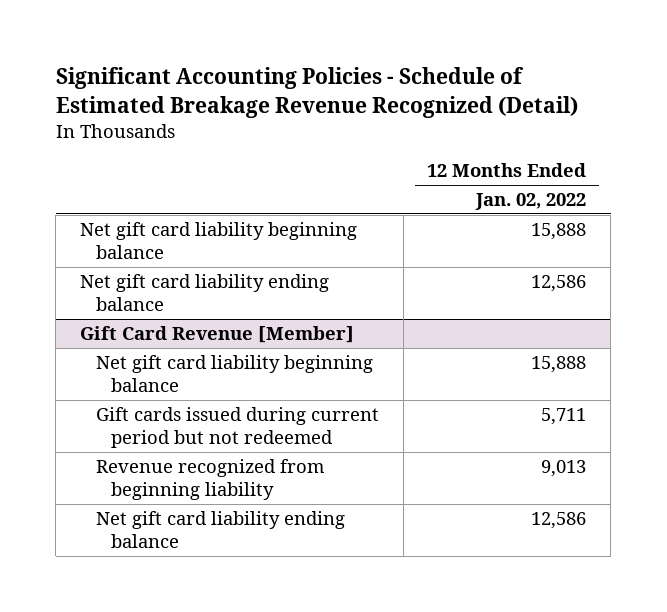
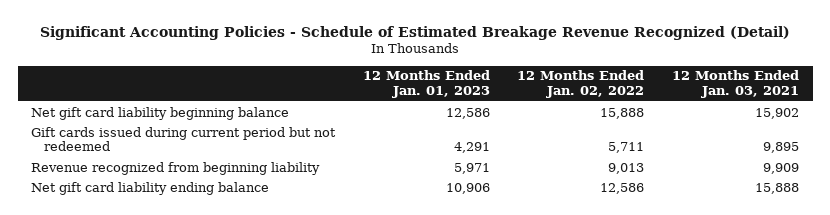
- | 12 Months Ended Jan. 02, 2022
+ | 12 Months Ended Jan. 01, 2023 | 12 Months Ended Jan. 02, 2022 | 12 Months Ended Jan. 03, 2021
- Net gift card liability ending balance | 12,586
- Gift Card Revenue [Member]
- Net gift card liability beginning balance | 15,888

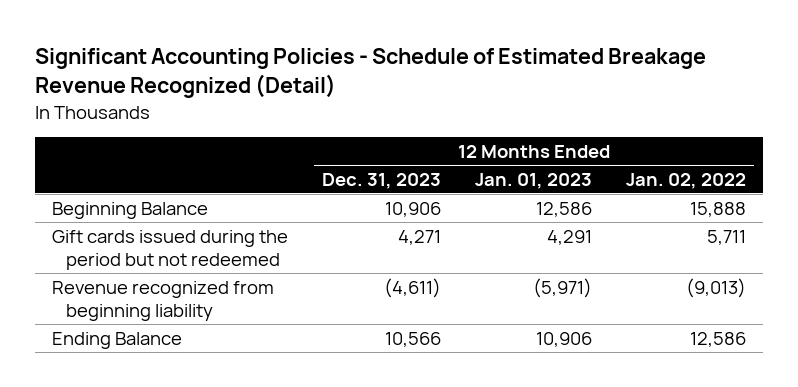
- | 12 Months Ended Jan. 01, 2023 | 12 Months Ended Jan. 02, 2022 | 12 Months Ended Jan. 03, 2021
+ | 12 Months Ended Dec. 31, 2023 | 12 Months Ended Jan. 01, 2023 | 12 Months Ended Jan. 02, 2022
- Net gift card liability beginning balance | 12,586 | 15,888 | 15,902
- Gift cards issued during current period but not redeemed | 4,291 | 5,711 | 9,895
- Revenue recognized from beginning liability | 5,971 | 9,013 | 9,909
- Net gift card liability ending balance | 10,906 | 12,586 | 15,888
+ Beginning Balance | 10,906 | 12,586 | 15,888
+ Gift cards issued during the period but not redeemed | 4,271 | 4,291 | 5,711
+ Revenue recognized from beginning liability | (4,611) | (5,971) | (9,013)
+ Ending Balance | 10,566 | 10,906 | 12,586

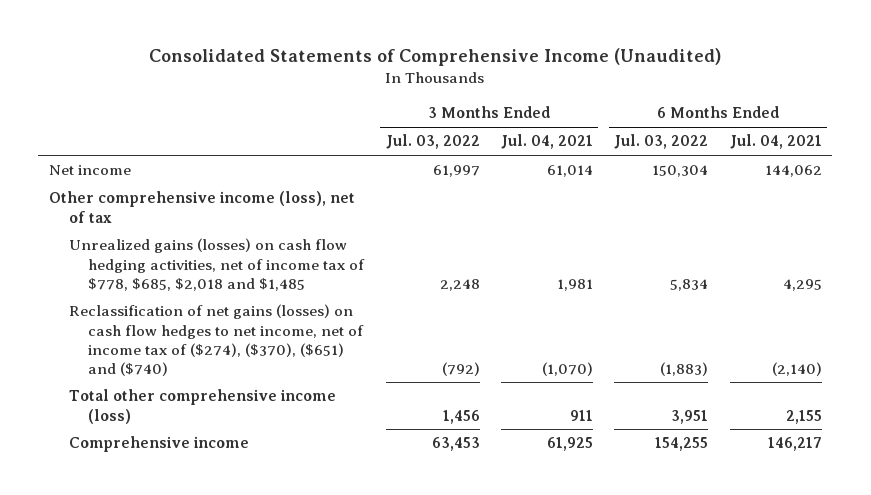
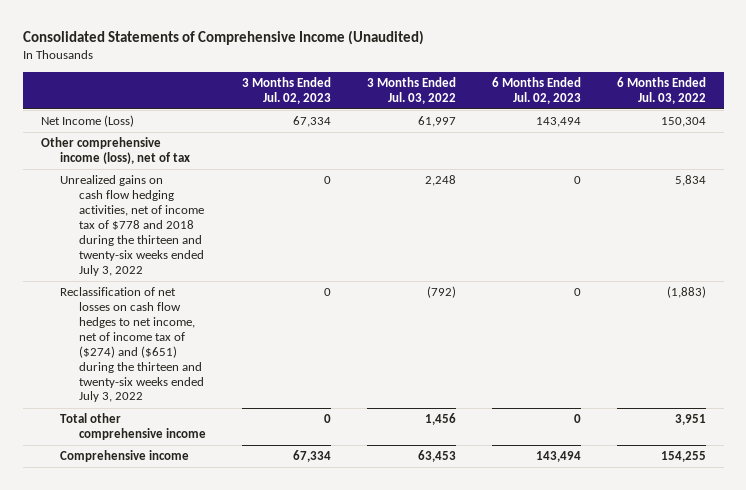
- | 3 Months Ended Jul. 03, 2022 | 3 Months Ended Jul. 04, 2021 | 6 Months Ended Jul. 03, 2022 | 6 Months Ended Jul. 04, 2021
+ | 3 Months Ended Jul. 02, 2023 | 3 Months Ended Jul. 03, 2022 | 6 Months Ended Jul. 02, 2023 | 6 Months Ended Jul. 03, 2022
- Net income | 61,997 | 61,014 | 150,304 | 144,062
+ Net Income (Loss) | 67,334 | 61,997 | 143,494 | 150,304
- Unrealized gains (losses) on cash flow hedging activities, net of income tax of $778, $685, $2,018 and $1,485 | 2,248 | 1,981 | 5,834 | 4,295
- Reclassification of net gains (losses) on cash flow hedges to net income, net of income tax of ($274), ($370), ($651) and ($740) | (792) | (1,070) | (1,883) | (2,140)
- Total other comprehensive income (loss) | 1,456 | 911 | 3,951 | 2,155
+ Unrealized gains on cash flow hedging activities, net of income tax of $778 and 2018 during the thirteen and twenty-six weeks ended July 3, 2022 | 0 | 2,248 | 0 | 5,834
+ Reclassification of net losses on cash flow hedges to net income, net of income tax of ($274) and ($651) during the thirteen and twenty-six weeks ended July 3, 2022 | 0 | (792) | 0 | (1,883)
+ Total other comprehensive income | 0 | 1,456 | 0 | 3,951

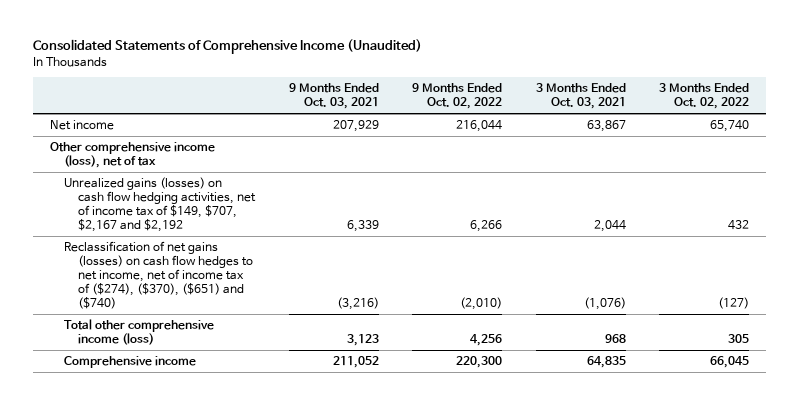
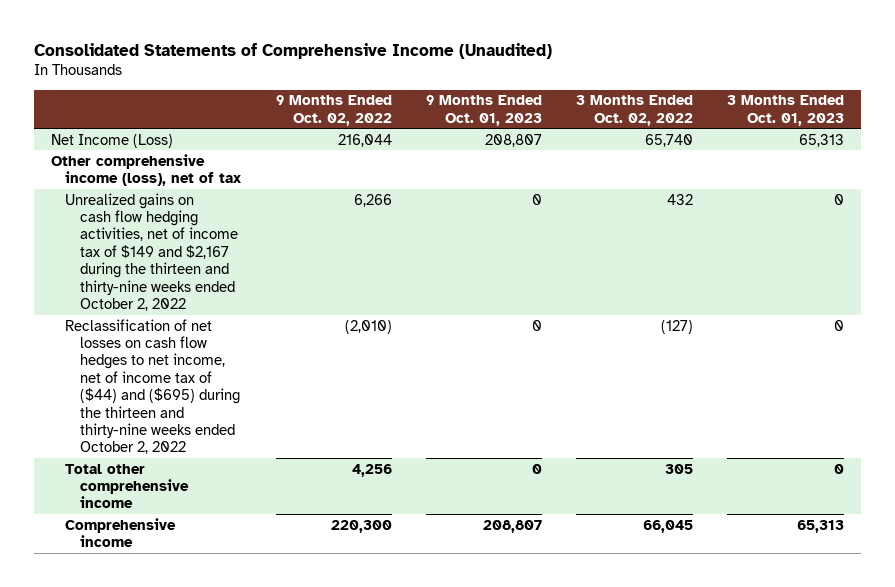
- | 9 Months Ended Oct. 03, 2021 | 9 Months Ended Oct. 02, 2022 | 3 Months Ended Oct. 03, 2021 | 3 Months Ended Oct. 02, 2022
+ | 9 Months Ended Oct. 02, 2022 | 9 Months Ended Oct. 01, 2023 | 3 Months Ended Oct. 02, 2022 | 3 Months Ended Oct. 01, 2023
- Net income | 207,929 | 216,044 | 63,867 | 65,740
+ Net Income (Loss) | 216,044 | 208,807 | 65,740 | 65,313
- Unrealized gains (losses) on cash flow hedging activities, net of income tax of $149, $707, $2,167 and $2,192 | 6,339 | 6,266 | 2,044 | 432
- Reclassification of net gains (losses) on cash flow hedges to net income, net of income tax of ($274), ($370), ($651) and ($740) | (3,216) | (2,010) | (1,076) | (127)
- Total other comprehensive income (loss) | 3,123 | 4,256 | 968 | 305
+ Unrealized gains on cash flow hedging activities, net of income tax of $149 and $2,167 during the thirteen and thirty-nine weeks ended October 2, 2022 | 6,266 | 0 | 432 | 0
+ Reclassification of net losses on cash flow hedges to net income, net of income tax of ($44) and ($695) during the thirteen and thirty-nine weeks ended October 2, 2022 | (2,010) | 0 | (127) | 0
+ Total other comprehensive income | 4,256 | 0 | 305 | 0

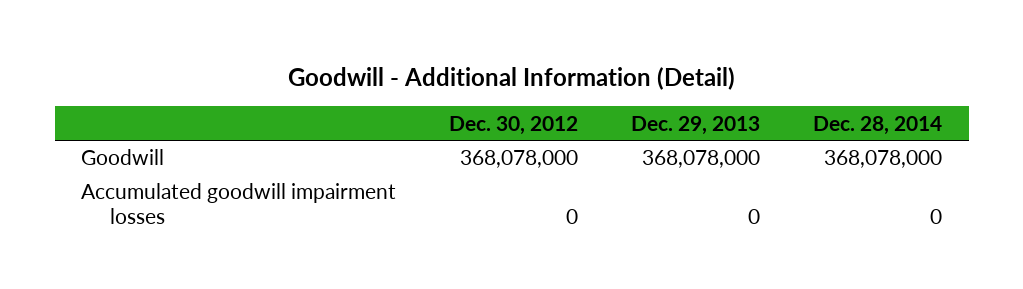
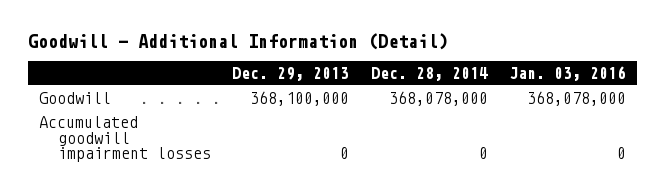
- | Dec. 30, 2012 | Dec. 29, 2013 | Dec. 28, 2014
+ | Dec. 29, 2013 | Dec. 28, 2014 | Jan. 03, 2016
- Goodwill | 368,078,000 | 368,078,000 | 368,078,000
+ Goodwill | 368,100,000 | 368,078,000 | 368,078,000

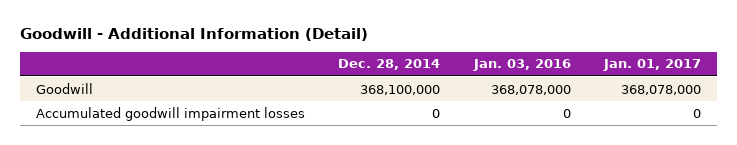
- | Dec. 29, 2013 | Dec. 28, 2014 | Jan. 03, 2016
+ | Dec. 28, 2014 | Jan. 03, 2016 | Jan. 01, 2017
- Goodwill | 368,100,000 | 368,078,000 | 368,078,000
+ Goodwill | 368,100,000 | 368,078,000 | 368,078,000

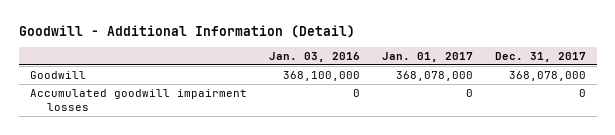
- | Dec. 28, 2014 | Jan. 03, 2016 | Jan. 01, 2017
+ | Jan. 03, 2016 | Jan. 01, 2017 | Dec. 31, 2017
- Goodwill | 368,100,000 | 368,078,000 | 368,078,000
+ Goodwill | 368,100,000 | 368,078,000 | 368,078,000

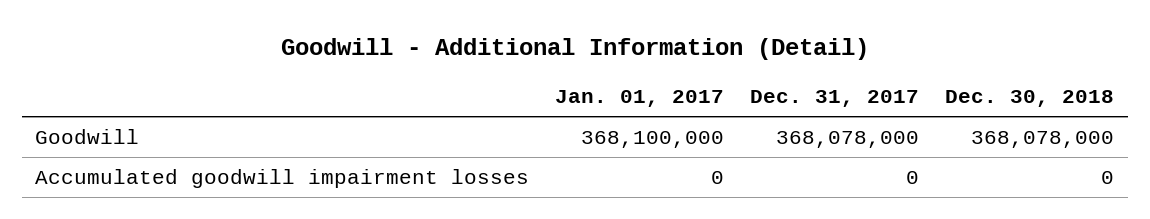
- | Jan. 03, 2016 | Jan. 01, 2017 | Dec. 31, 2017
+ | Jan. 01, 2017 | Dec. 31, 2017 | Dec. 30, 2018
- Goodwill | 368,100,000 | 368,078,000 | 368,078,000
+ Goodwill | 368,100,000 | 368,078,000 | 368,078,000

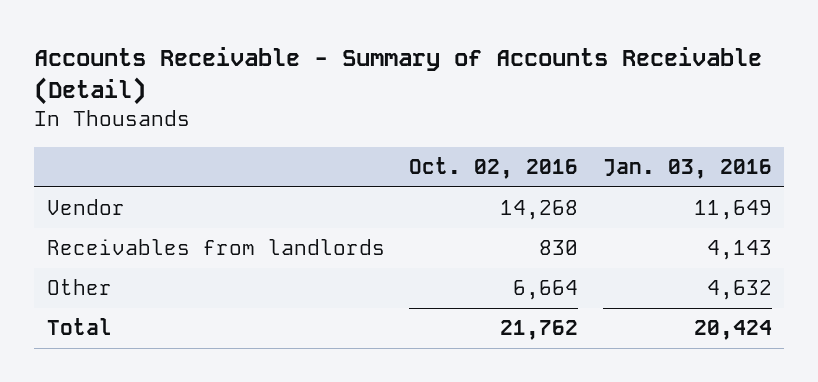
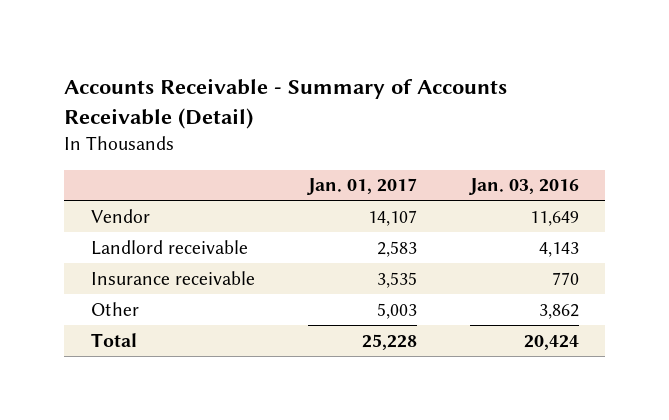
- | Oct. 02, 2016 | Jan. 03, 2016
+ | Jan. 01, 2017 | Jan. 03, 2016
- Receivables from landlords | 830 | 4,143
- Other | 6,664 | 4,632
+ Landlord receivable | 2,583 | 4,143
+ Insurance receivable | 3,535 | 770
+ Other | 5,003 | 3,862

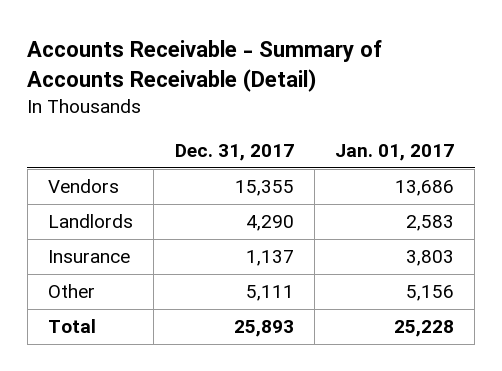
- | Jan. 01, 2017 | Jan. 03, 2016
+ | Dec. 31, 2017 | Jan. 01, 2017
- Vendor | 14,107 | 11,649
- Landlord receivable | 2,583 | 4,143
- Insurance receivable | 3,535 | 770
- Other | 5,003 | 3,862
+ Vendors | 15,355 | 13,686
+ Landlords | 4,290 | 2,583
+ Insurance | 1,137 | 3,803
+ Other | 5,111 | 5,156

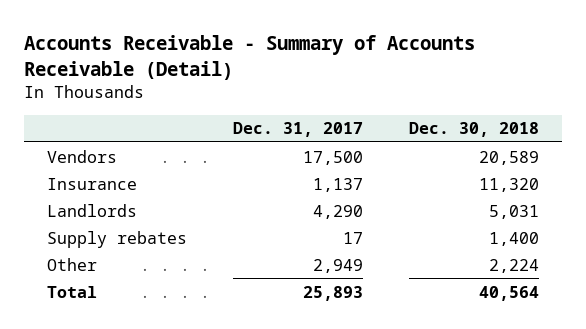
- | Dec. 31, 2017 | Jan. 01, 2017
+ | Dec. 31, 2017 | Dec. 30, 2018
- Vendors | 15,355 | 13,686
+ Vendors | 17,500 | 20,589
- Other | 5,111 | 5,156
moved down: Landlords | 4,290 | 5,031
+ Supply rebates | 17 | 1,400
+ Other | 2,949 | 2,224

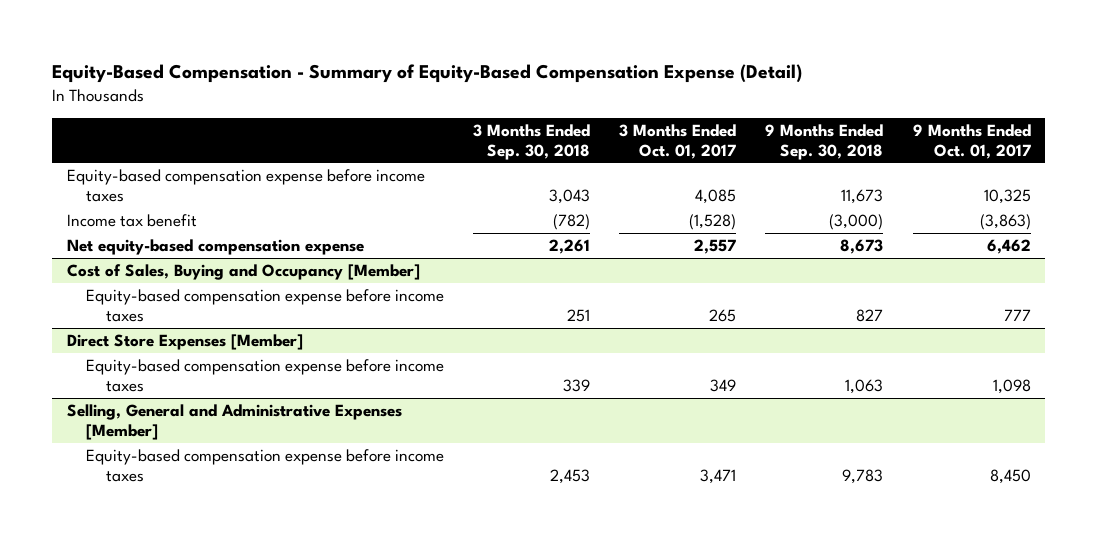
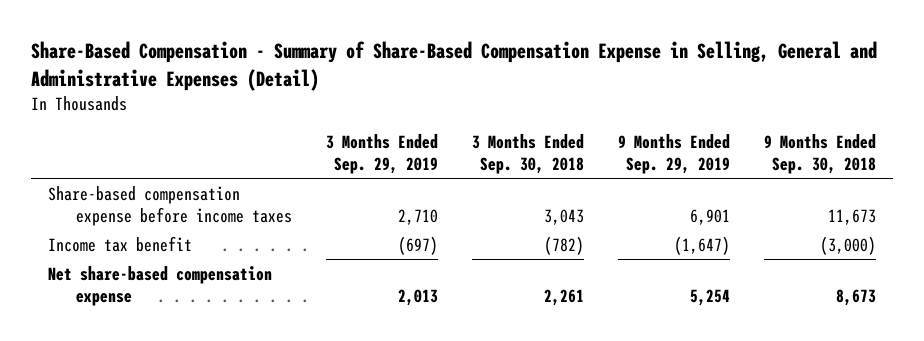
- Equity-Based Compensation - Summary of Equity-Based Compensation Expense (Detail)
+ Share-Based Compensation - Summary of Share-Based Compensation Expense in Selling, General and Administrative Expenses (Detail)
- | 3 Months Ended Sep. 30, 2018 | 3 Months Ended Oct. 01, 2017 | 9 Months Ended Sep. 30, 2018 | 9 Months Ended Oct. 01, 2017
+ | 3 Months Ended Sep. 29, 2019 | 3 Months Ended Sep. 30, 2018 | 9 Months Ended Sep. 29, 2019 | 9 Months Ended Sep. 30, 2018
- Equity-based compensation expense before income taxes | 3,043 | 4,085 | 11,673 | 10,325
+ Share-based compensation expense before income taxes | 2,710 | 3,043 | 6,901 | 11,673
- Net equity-based compensation expense | 2,261 | 2,557 | 8,673 | 6,462
- Cost of Sales, Buying and Occupancy [Member]
- Equity-based compensation expense before income taxes | 251 | 265 | 827 | 777
- Direct Store Expenses [Member]
- Equity-based compensation expense before income taxes | 339 | 349 | 1,063 | 1,098
- Selling, General and Administrative Expenses [Member]
- Equity-based compensation expense before income taxes | 2,453 | 3,471 | 9,783 | 8,450
+ Net share-based compensation expense | 2,013 | 2,261 | 5,254 | 8,673

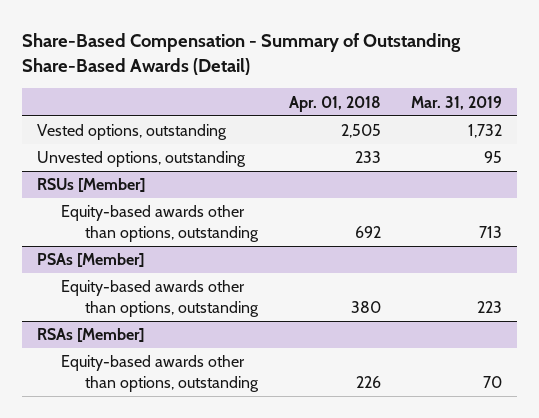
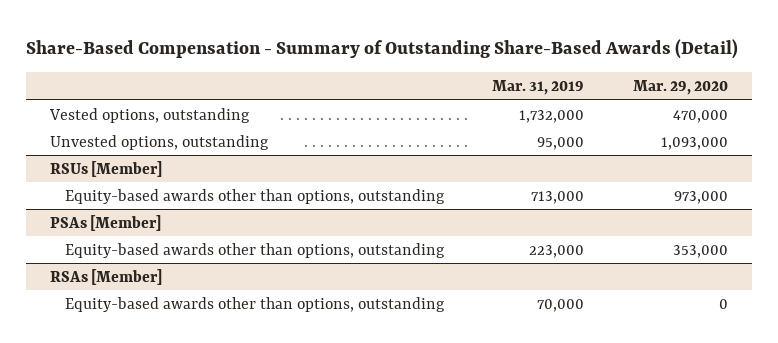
- | Apr. 01, 2018 | Mar. 31, 2019
+ | Mar. 31, 2019 | Mar. 29, 2020
- Vested options, outstanding | 2,505 | 1,732
- Unvested options, outstanding | 233 | 95
+ Vested options, outstanding | 1,732,000 | 470,000
+ Unvested options, outstanding | 95,000 | 1,093,000
@ RSUs [Member]
- Equity-based awards other than options, outstanding | 692 | 713
+ Equity-based awards other than options, outstanding | 713,000 | 973,000
@ PSAs [Member]
- Equity-based awards other than options, outstanding | 380 | 223
+ Equity-based awards other than options, outstanding | 223,000 | 353,000
@ RSAs [Member]
- Equity-based awards other than options, outstanding | 226 | 70
+ Equity-based awards other than options, outstanding | 70,000 | 0

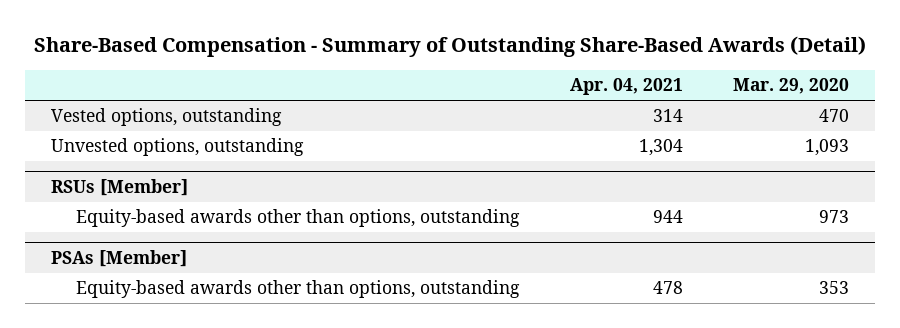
- | Mar. 31, 2019 | Mar. 29, 2020
+ | Apr. 04, 2021 | Mar. 29, 2020
- Vested options, outstanding | 1,732,000 | 470,000
- Unvested options, outstanding | 95,000 | 1,093,000
+ Vested options, outstanding | 314 | 470
+ Unvested options, outstanding | 1,304 | 1,093
@ RSUs [Member]
- Equity-based awards other than options, outstanding | 713,000 | 973,000
+ Equity-based awards other than options, outstanding | 944 | 973
@ PSAs [Member]
- Equity-based awards other than options, outstanding | 223,000 | 353,000
- RSAs [Member]
- Equity-based awards other than options, outstanding | 70,000 | 0
@ PSAs [Member]
+ Equity-based awards other than options, outstanding | 478 | 353

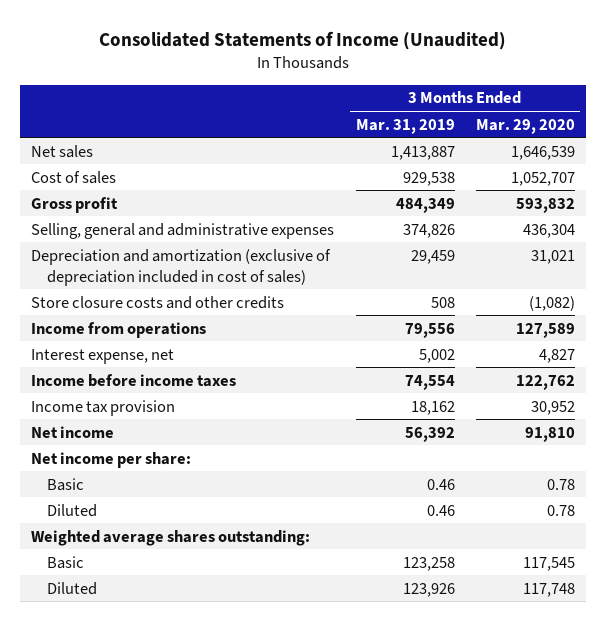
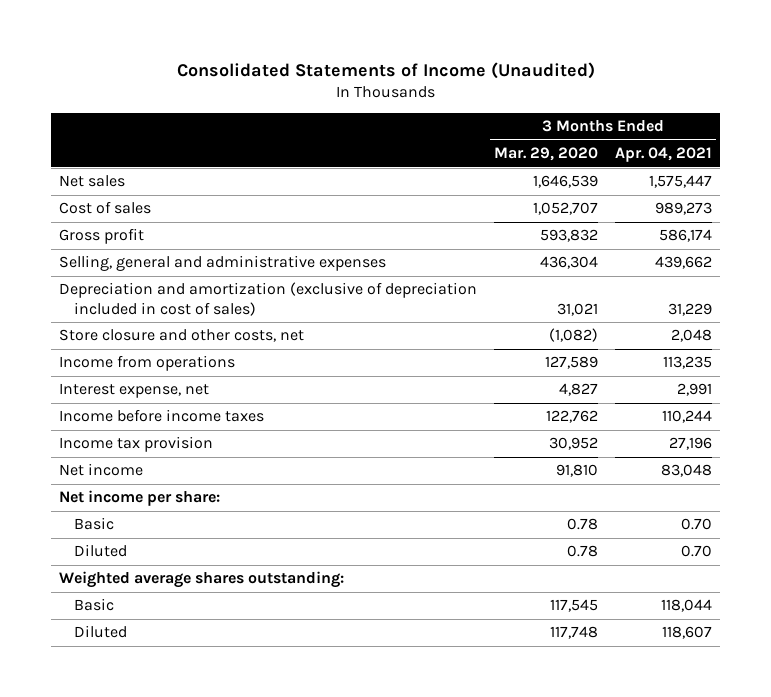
- | 3 Months Ended Mar. 31, 2019 | 3 Months Ended Mar. 29, 2020
+ | 3 Months Ended Mar. 29, 2020 | 3 Months Ended Apr. 04, 2021
- Store closure costs and other credits | 508 | (1,082)
+ Store closure and other costs, net | (1,082) | 2,048

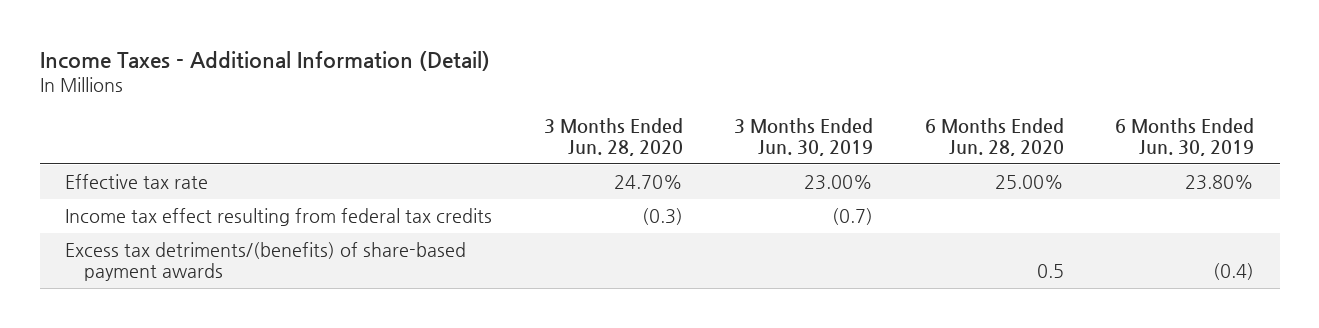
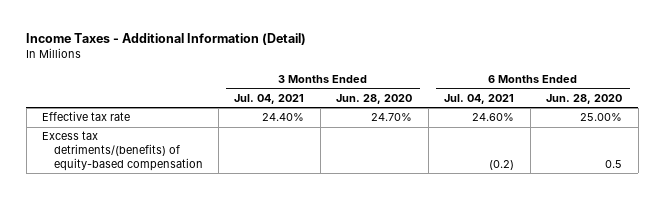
- | 3 Months Ended Jun. 28, 2020 | 3 Months Ended Jun. 30, 2019 | 6 Months Ended Jun. 28, 2020 | 6 Months Ended Jun. 30, 2019
+ | 3 Months Ended Jul. 04, 2021 | 3 Months Ended Jun. 28, 2020 | 6 Months Ended Jul. 04, 2021 | 6 Months Ended Jun. 28, 2020
- Income tax effect resulting from federal tax credits | (0.3) | (0.7) | |
- Excess tax detriments/(benefits) of share-based payment awards | | | 0.5 | (0.4)
+ Excess tax detriments/(benefits) of equity-based compensation | | | (0.2) | 0.5

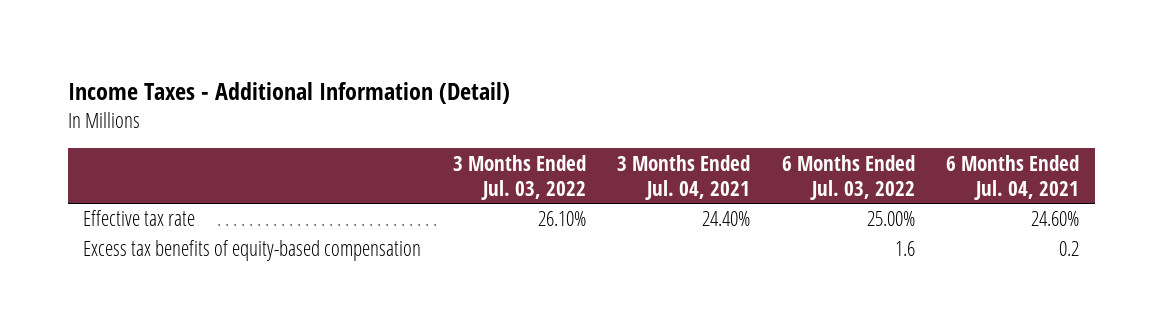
- | 3 Months Ended Jul. 04, 2021 | 3 Months Ended Jun. 28, 2020 | 6 Months Ended Jul. 04, 2021 | 6 Months Ended Jun. 28, 2020
+ | 3 Months Ended Jul. 03, 2022 | 3 Months Ended Jul. 04, 2021 | 6 Months Ended Jul. 03, 2022 | 6 Months Ended Jul. 04, 2021
- Excess tax detriments/(benefits) of equity-based compensation | | | (0.2) | 0.5
+ Excess tax benefits of equity-based compensation | | | 1.6 | 0.2

